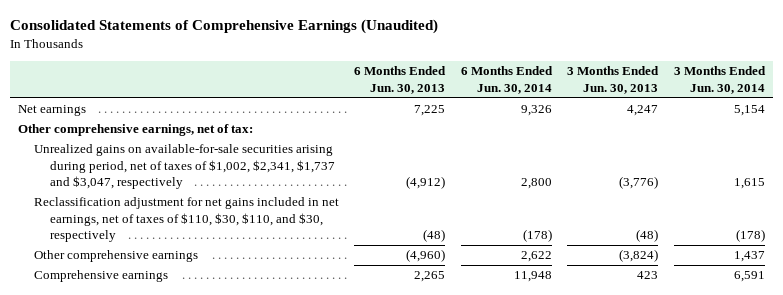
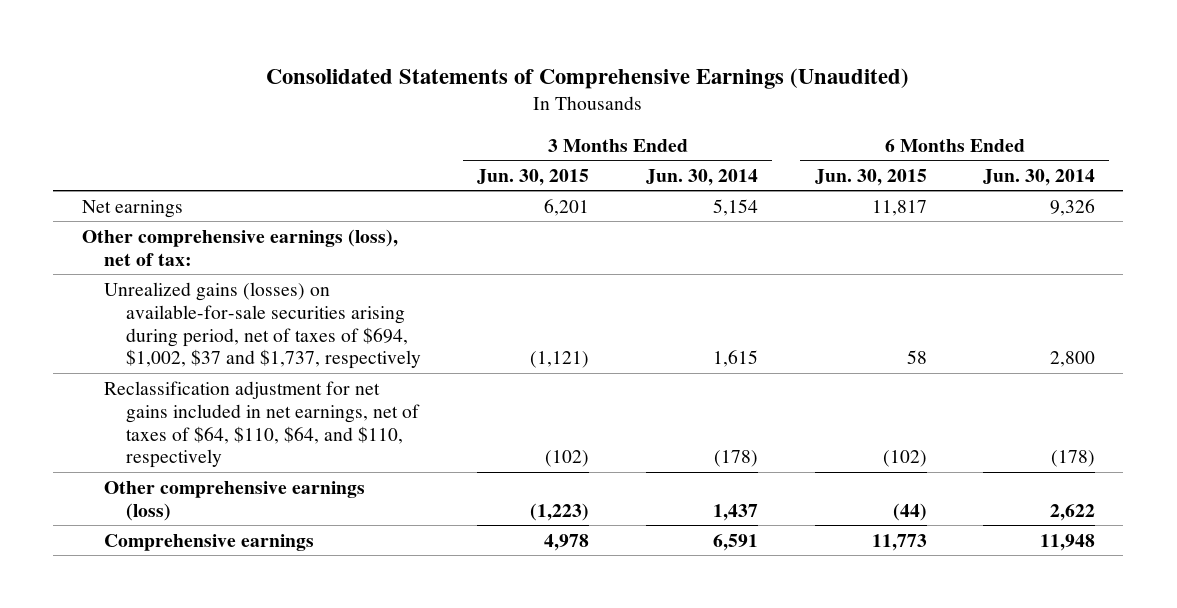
- | 6 Months Ended Jun. 30, 2013 | 6 Months Ended Jun. 30, 2014 | 3 Months Ended Jun. 30, 2013 | 3 Months Ended Jun. 30, 2014
+ | 3 Months Ended Jun. 30, 2015 | 3 Months Ended Jun. 30, 2014 | 6 Months Ended Jun. 30, 2015 | 6 Months Ended Jun. 30, 2014
- Other comprehensive earnings, net of tax:
- Unrealized gains on available-for-sale securities arising during period, net of taxes of $1,002, $2,341, $1,737 and $3,047, respectively | (4,912) | 2,800 | (3,776) | 1,615
- Reclassification adjustment for net gains included in net earnings, net of taxes of $110, $30, $110, and $30, respectively | (48) | (178) | (48) | (178)
- Other comprehensive earnings | (4,960) | 2,622 | (3,824) | 1,437
+ Other comprehensive earnings (loss), net of tax:
+ Unrealized gains (losses) on available-for-sale securities arising during period, net of taxes of $694, $1,002, $37 and $1,737, respectively | (1,121) | 1,615 | 58 | 2,800
+ Reclassification adjustment for net gains included in net earnings, net of taxes of $64, $110, $64, and $110, respectively | (102) | (178) | (102) | (178)
+ Other comprehensive earnings (loss) | (1,223) | 1,437 | (44) | 2,622

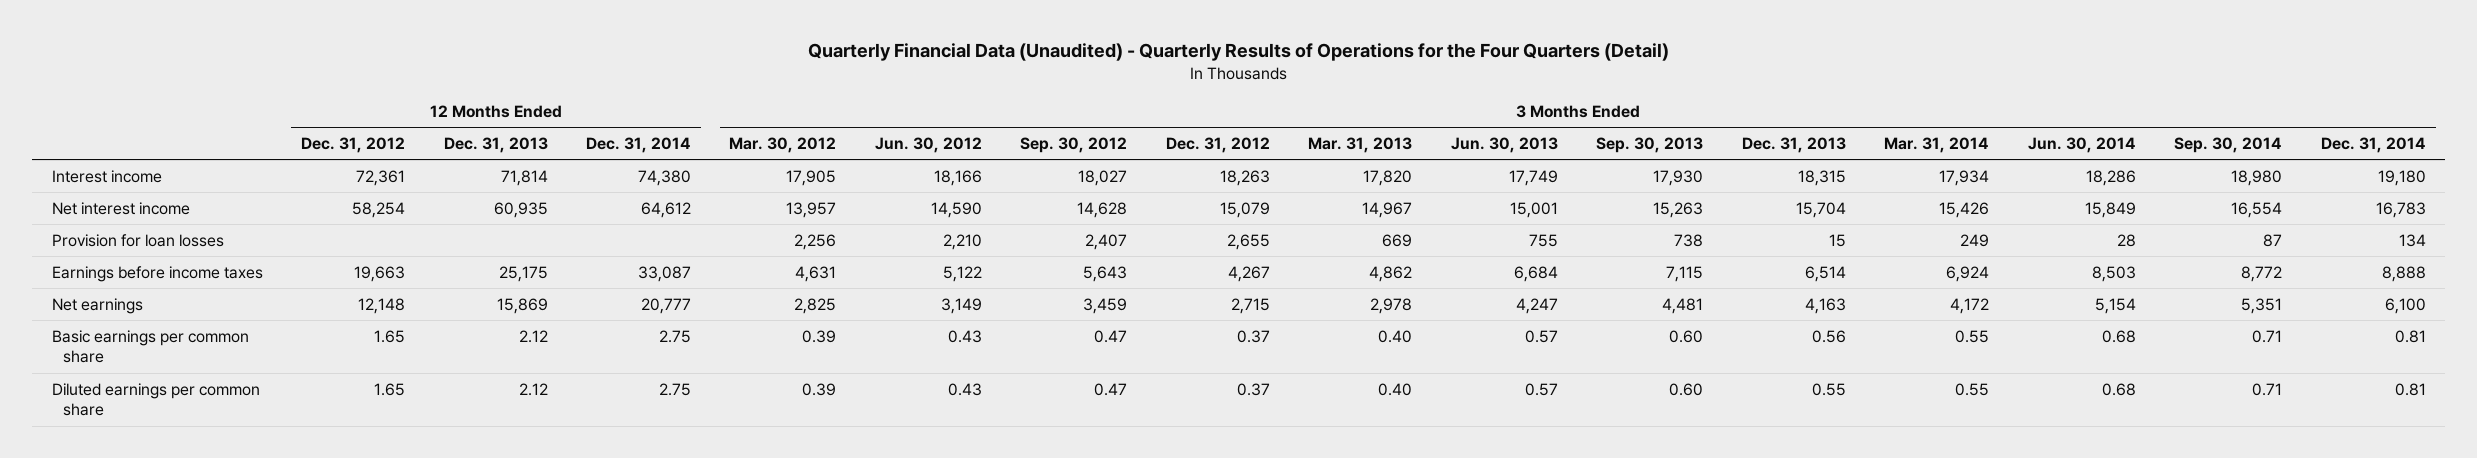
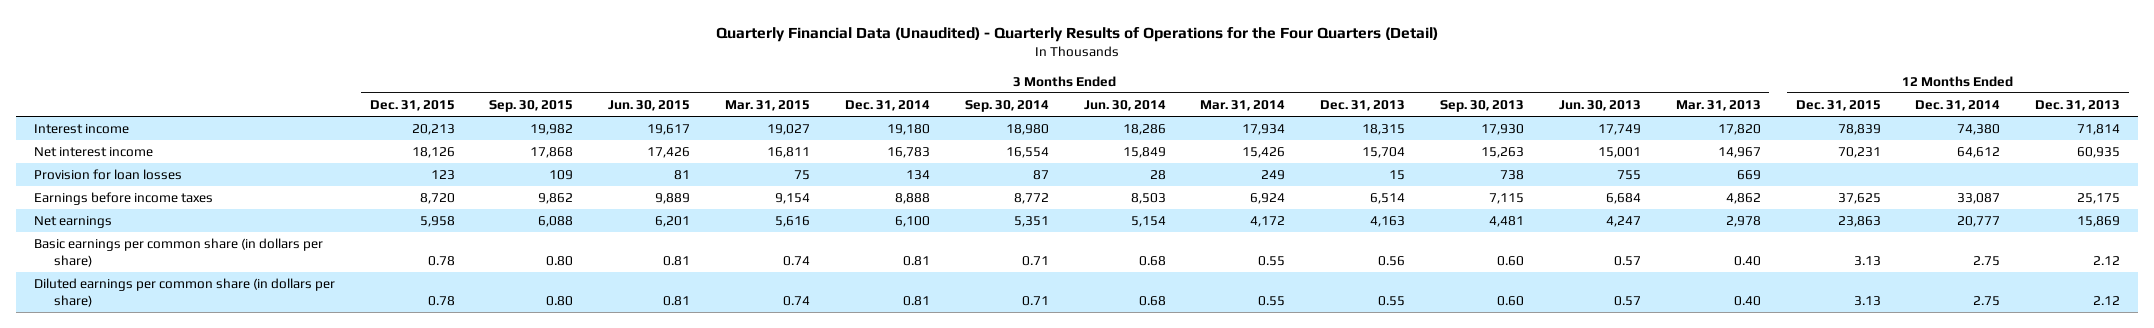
- | 12 Months Ended Dec. 31, 2012 | 12 Months Ended Dec. 31, 2013 | 12 Months Ended Dec. 31, 2014 | 3 Months Ended Mar. 30, 2012 | 3 Months Ended Jun. 30, 2012 | 3 Months Ended Sep. 30, 2012 | 3 Months Ended Dec. 31, 2012 | 3 Months Ended Mar. 31, 2013 | 3 Months Ended Jun. 30, 2013 | 3 Months Ended Sep. 30, 2013 | 3 Months Ended Dec. 31, 2013 | 3 Months Ended Mar. 31, 2014 | 3 Months Ended Jun. 30, 2014 | 3 Months Ended Sep. 30, 2014 | 3 Months Ended Dec. 31, 2014
+ | 3 Months Ended Dec. 31, 2015 | 3 Months Ended Sep. 30, 2015 | 3 Months Ended Jun. 30, 2015 | 3 Months Ended Mar. 31, 2015 | 3 Months Ended Dec. 31, 2014 | 3 Months Ended Sep. 30, 2014 | 3 Months Ended Jun. 30, 2014 | 3 Months Ended Mar. 31, 2014 | 3 Months Ended Dec. 31, 2013 | 3 Months Ended Sep. 30, 2013 | 3 Months Ended Jun. 30, 2013 | 3 Months Ended Mar. 31, 2013 | 12 Months Ended Dec. 31, 2015 | 12 Months Ended Dec. 31, 2014 | 12 Months Ended Dec. 31, 2013
- Basic earnings per common share | 1.65 | 2.12 | 2.75 | 0.39 | 0.43 | 0.47 | 0.37 | 0.40 | 0.57 | 0.60 | 0.56 | 0.55 | 0.68 | 0.71 | 0.81
- Diluted earnings per common share | 1.65 | 2.12 | 2.75 | 0.39 | 0.43 | 0.47 | 0.37 | 0.40 | 0.57 | 0.60 | 0.55 | 0.55 | 0.68 | 0.71 | 0.81
+ Basic earnings per common share (in dollars per share) | 0.78 | 0.80 | 0.81 | 0.74 | 0.81 | 0.71 | 0.68 | 0.55 | 0.56 | 0.60 | 0.57 | 0.40 | 3.13 | 2.75 | 2.12
+ Diluted earnings per common share (in dollars per share) | 0.78 | 0.80 | 0.81 | 0.74 | 0.81 | 0.71 | 0.68 | 0.55 | 0.55 | 0.60 | 0.57 | 0.40 | 3.13 | 2.75 | 2.12

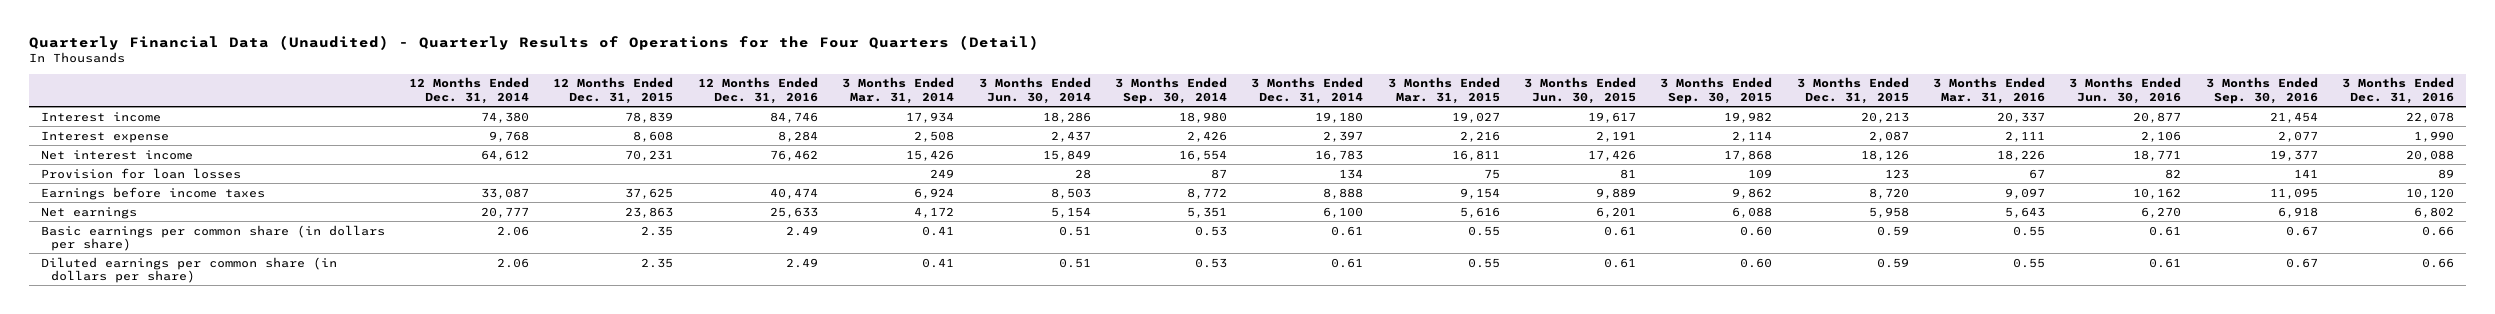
- | 3 Months Ended Dec. 31, 2015 | 3 Months Ended Sep. 30, 2015 | 3 Months Ended Jun. 30, 2015 | 3 Months Ended Mar. 31, 2015 | 3 Months Ended Dec. 31, 2014 | 3 Months Ended Sep. 30, 2014 | 3 Months Ended Jun. 30, 2014 | 3 Months Ended Mar. 31, 2014 | 3 Months Ended Dec. 31, 2013 | 3 Months Ended Sep. 30, 2013 | 3 Months Ended Jun. 30, 2013 | 3 Months Ended Mar. 31, 2013 | 12 Months Ended Dec. 31, 2015 | 12 Months Ended Dec. 31, 2014 | 12 Months Ended Dec. 31, 2013
+ | 12 Months Ended Dec. 31, 2014 | 12 Months Ended Dec. 31, 2015 | 12 Months Ended Dec. 31, 2016 | 3 Months Ended Mar. 31, 2014 | 3 Months Ended Jun. 30, 2014 | 3 Months Ended Sep. 30, 2014 | 3 Months Ended Dec. 31, 2014 | 3 Months Ended Mar. 31, 2015 | 3 Months Ended Jun. 30, 2015 | 3 Months Ended Sep. 30, 2015 | 3 Months Ended Dec. 31, 2015 | 3 Months Ended Mar. 31, 2016 | 3 Months Ended Jun. 30, 2016 | 3 Months Ended Sep. 30, 2016 | 3 Months Ended Dec. 31, 2016
+ Interest expense | 9,768 | 8,608 | 8,284 | 2,508 | 2,437 | 2,426 | 2,397 | 2,216 | 2,191 | 2,114 | 2,087 | 2,111 | 2,106 | 2,077 | 1,990
- Basic earnings per common share (in dollars per share) | 0.78 | 0.80 | 0.81 | 0.74 | 0.81 | 0.71 | 0.68 | 0.55 | 0.56 | 0.60 | 0.57 | 0.40 | 3.13 | 2.75 | 2.12
- Diluted earnings per common share (in dollars per share) | 0.78 | 0.80 | 0.81 | 0.74 | 0.81 | 0.71 | 0.68 | 0.55 | 0.55 | 0.60 | 0.57 | 0.40 | 3.13 | 2.75 | 2.12
+ Basic earnings per common share (in dollars per share) | 2.06 | 2.35 | 2.49 | 0.41 | 0.51 | 0.53 | 0.61 | 0.55 | 0.61 | 0.60 | 0.59 | 0.55 | 0.61 | 0.67 | 0.66
+ Diluted earnings per common share (in dollars per share) | 2.06 | 2.35 | 2.49 | 0.41 | 0.51 | 0.53 | 0.61 | 0.55 | 0.61 | 0.60 | 0.59 | 0.55 | 0.61 | 0.67 | 0.66

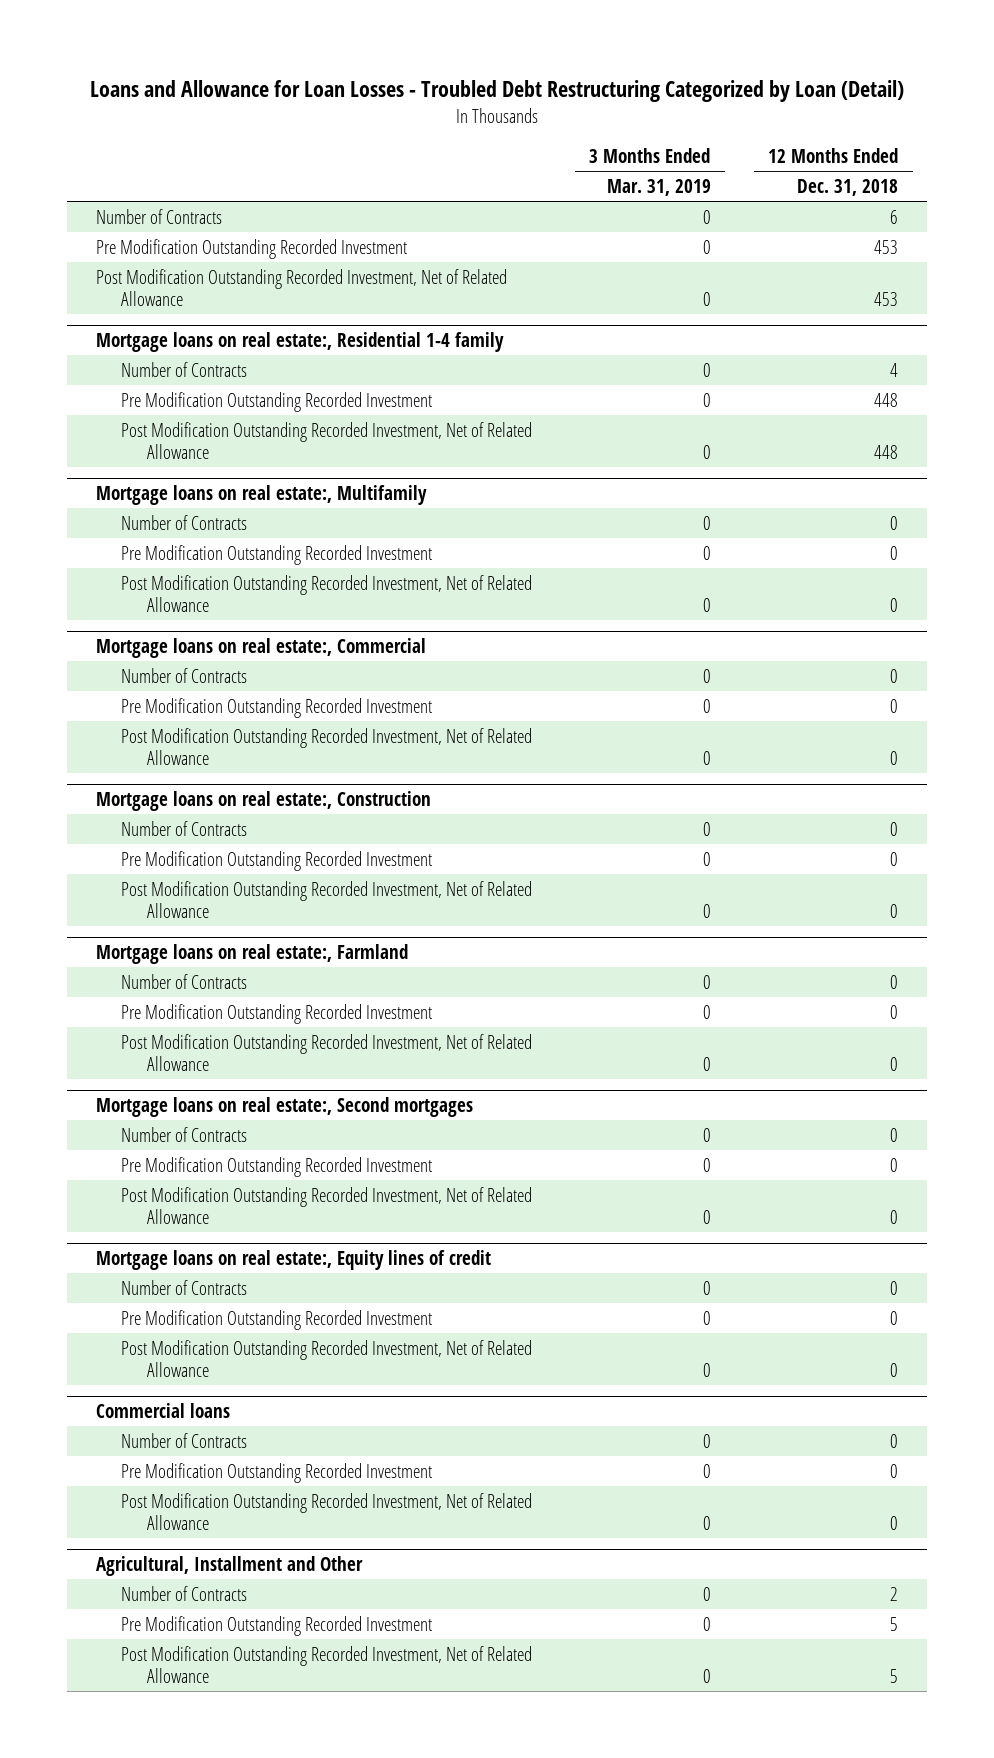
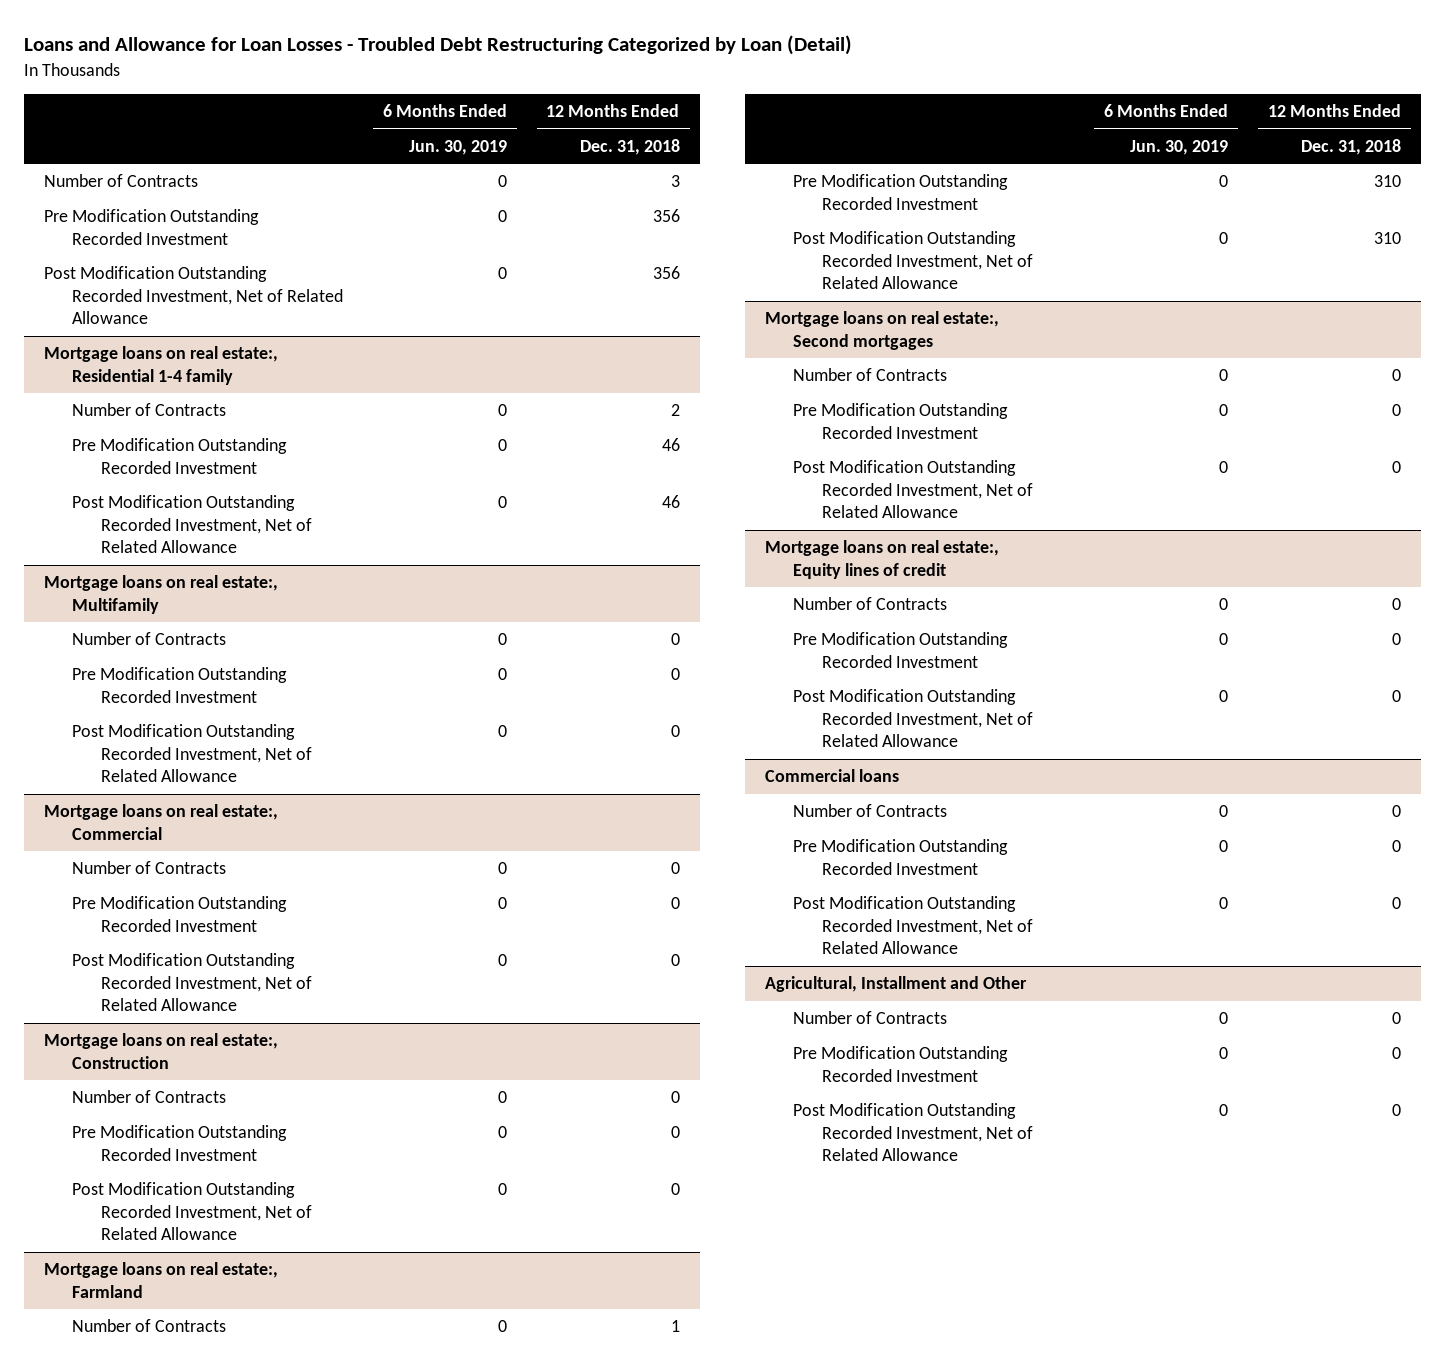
- | 3 Months Ended Mar. 31, 2019 | 12 Months Ended Dec. 31, 2018
+ | 6 Months Ended Jun. 30, 2019 | 12 Months Ended Dec. 31, 2018
- Number of Contracts | 0 | 6
- Pre Modification Outstanding Recorded Investment | 0 | 453
- Post Modification Outstanding Recorded Investment, Net of Related Allowance | 0 | 453
+ Number of Contracts | 0 | 3
+ Pre Modification Outstanding Recorded Investment | 0 | 356
+ Post Modification Outstanding Recorded Investment, Net of Related Allowance | 0 | 356
@ Mortgage loans on real estate:, Residential 1-4 family
- Number of Contracts | 0 | 4
- Pre Modification Outstanding Recorded Investment | 0 | 448
- Post Modification Outstanding Recorded Investment, Net of Related Allowance | 0 | 448
+ Number of Contracts | 0 | 2
+ Pre Modification Outstanding Recorded Investment | 0 | 46
+ Post Modification Outstanding Recorded Investment, Net of Related Allowance | 0 | 46
@ Mortgage loans on real estate:, Farmland
- Number of Contracts | 0 | 0
- Pre Modification Outstanding Recorded Investment | 0 | 0
- Post Modification Outstanding Recorded Investment, Net of Related Allowance | 0 | 0
+ Number of Contracts | 0 | 1
+ Pre Modification Outstanding Recorded Investment | 0 | 310
+ Post Modification Outstanding Recorded Investment, Net of Related Allowance | 0 | 310
@ Agricultural, Installment and Other
- Number of Contracts | 0 | 2
- Pre Modification Outstanding Recorded Investment | 0 | 5
- Post Modification Outstanding Recorded Investment, Net of Related Allowance | 0 | 5
+ Number of Contracts | 0 | 0
+ Pre Modification Outstanding Recorded Investment | 0 | 0
+ Post Modification Outstanding Recorded Investment, Net of Related Allowance | 0 | 0

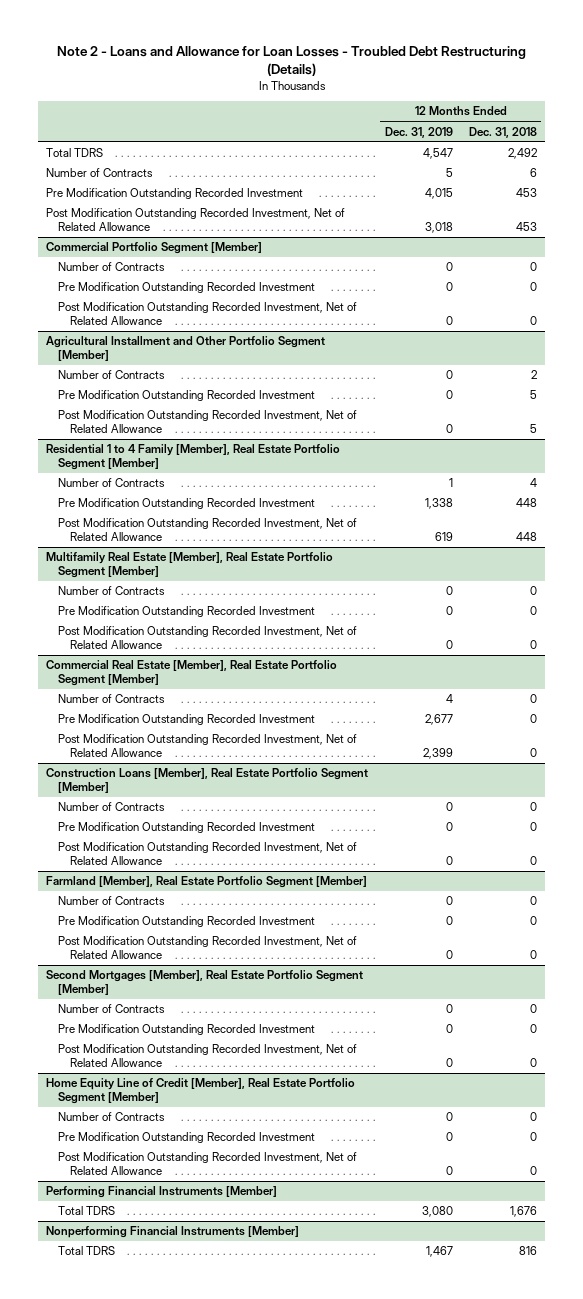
- Loans and Allowance for Loan Losses - Troubled Debt Restructuring Categorized by Loan (Detail)
+ Note 2 - Loans and Allowance for Loan Losses - Troubled Debt Restructuring (Details)
- | 6 Months Ended Jun. 30, 2019 | 12 Months Ended Dec. 31, 2018
+ | 12 Months Ended Dec. 31, 2019 | 12 Months Ended Dec. 31, 2018
- Number of Contracts | 0 | 3
- Pre Modification Outstanding Recorded Investment | 0 | 356
- Post Modification Outstanding Recorded Investment, Net of Related Allowance | 0 | 356
- Mortgage loans on real estate:, Residential 1-4 family
- Number of Contracts | 0 | 2
- Pre Modification Outstanding Recorded Investment | 0 | 46
- Post Modification Outstanding Recorded Investment, Net of Related Allowance | 0 | 46
- Mortgage loans on real estate:, Multifamily
+ Total TDRS | 4,547 | 2,492
+ Number of Contracts | 5 | 6
+ Pre Modification Outstanding Recorded Investment | 4,015 | 453
+ Post Modification Outstanding Recorded Investment, Net of Related Allowance | 3,018 | 453
+ Commercial Portfolio Segment [Member]
- Mortgage loans on real estate:, Commercial
+ Agricultural Installment and Other Portfolio Segment [Member]
+ Number of Contracts | 0 | 2
+ Pre Modification Outstanding Recorded Investment | 0 | 5
+ Post Modification Outstanding Recorded Investment, Net of Related Allowance | 0 | 5
+ Residential 1 to 4 Family [Member], Real Estate Portfolio Segment [Member]
+ Number of Contracts | 1 | 4
+ Pre Modification Outstanding Recorded Investment | 1,338 | 448
+ Post Modification Outstanding Recorded Investment, Net of Related Allowance | 619 | 448
+ Multifamily Real Estate [Member], Real Estate Portfolio Segment [Member]
- Mortgage loans on real estate:, Construction
+ Commercial Real Estate [Member], Real Estate Portfolio Segment [Member]
- Mortgage loans on real estate:, Farmland
- Number of Contracts | 0 | 1
- Pre Modification Outstanding Recorded Investment | 0 | 310
- Post Modification Outstanding Recorded Investment, Net of Related Allowance | 0 | 310
- Mortgage loans on real estate:, Second mortgages
+ Construction Loans [Member], Real Estate Portfolio Segment [Member]
- Mortgage loans on real estate:, Equity lines of credit
+ Farmland [Member], Real Estate Portfolio Segment [Member]
- Commercial loans
+ Second Mortgages [Member], Real Estate Portfolio Segment [Member]
- Agricultural, Installment and Other
+ Home Equity Line of Credit [Member], Real Estate Portfolio Segment [Member]
+ Performing Financial Instruments [Member]
+ Total TDRS | 3,080 | 1,676
+ Nonperforming Financial Instruments [Member]
+ Total TDRS | 1,467 | 816

